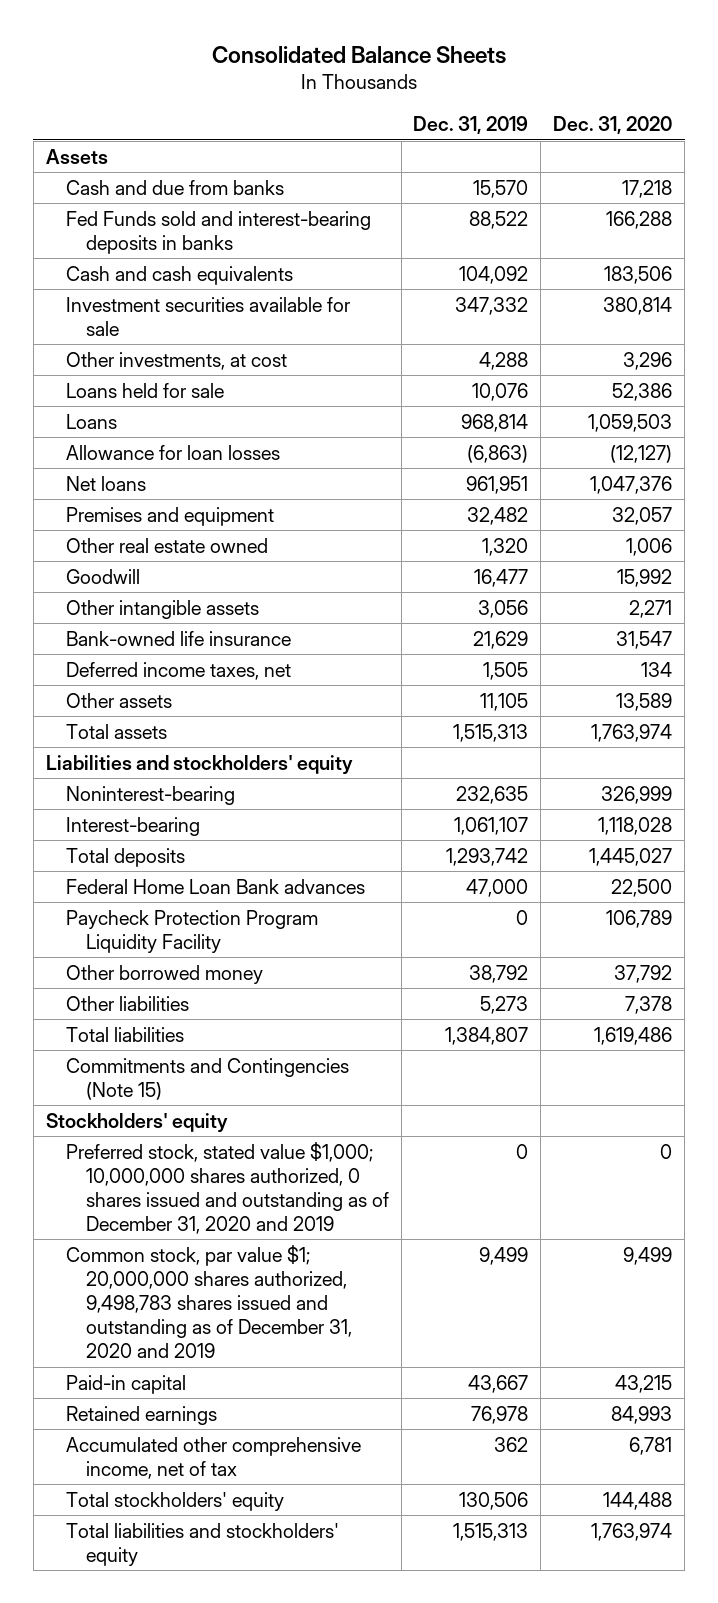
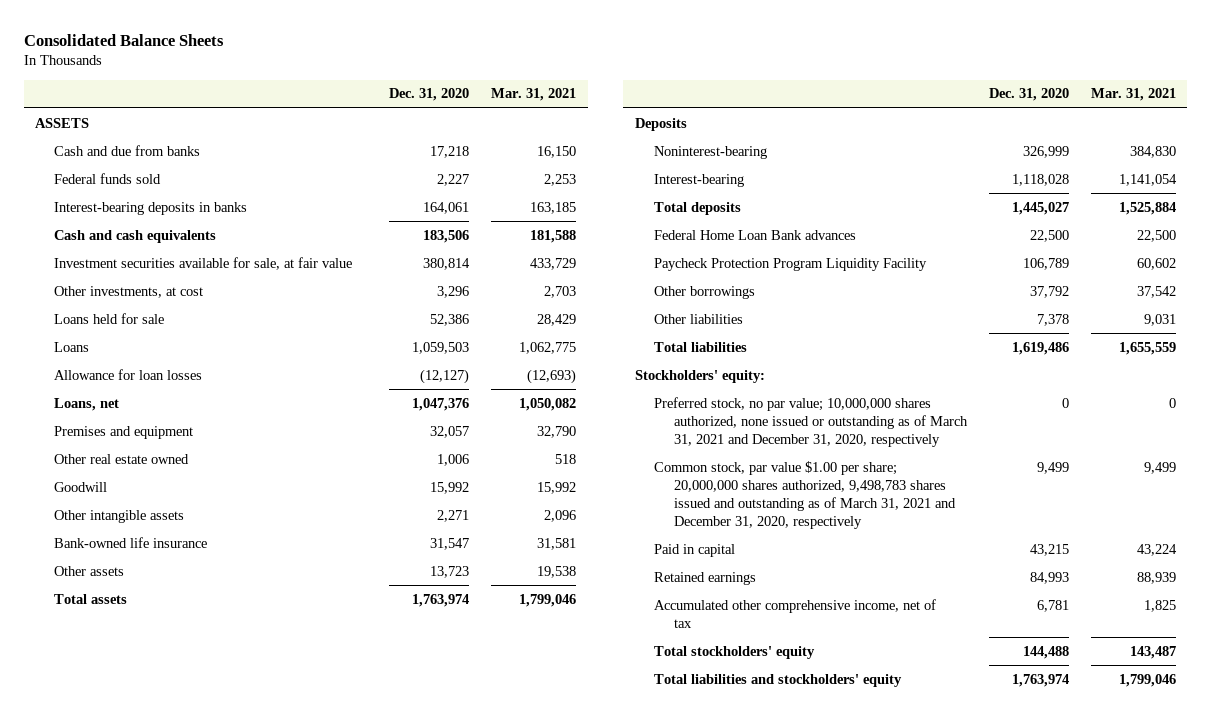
- | Dec. 31, 2019 | Dec. 31, 2020
+ | Dec. 31, 2020 | Mar. 31, 2021
- Assets
+ ASSETS
- Fed Funds sold and interest-bearing deposits in banks | 88,522 | 166,288
+ Federal funds sold | 2,227 | 2,253
+ Interest-bearing deposits in banks | 164,061 | 163,185
- Investment securities available for sale | 347,332 | 380,814
+ Investment securities available for sale, at fair value | 380,814 | 433,729
- Net loans | 961,951 | 1,047,376
+ Loans, net | 1,047,376 | 1,050,082
- Deferred income taxes, net | 1,505 | 134
- Other assets | 11,105 | 13,589
+ Other assets | 13,723 | 19,538
- Liabilities and stockholders' equity
+ Deposits
- Other borrowed money | 38,792 | 37,792
+ Other borrowings | 37,792 | 37,542
- Commitments and Contingencies (Note 15)
- Stockholders' equity
- Preferred stock, stated value $1,000; 10,000,000 shares authorized, 0 shares issued and outstanding as of December 31, 2020 and 2019 | 0 | 0
- Common stock, par value $1; 20,000,000 shares authorized, 9,498,783 shares issued and outstanding as of December 31, 2020 and 2019 | 9,499 | 9,499
- Paid-in capital | 43,667 | 43,215
+ Stockholders' equity:
+ Preferred stock, no par value; 10,000,000 shares authorized, none issued or outstanding as of March 31, 2021 and December 31, 2020, respectively | 0 | 0
+ Common stock, par value $1.00 per share; 20,000,000 shares authorized, 9,498,783 shares issued and outstanding as of March 31, 2021 and December 31, 2020, respectively | 9,499 | 9,499
+ Paid in capital | 43,215 | 43,224

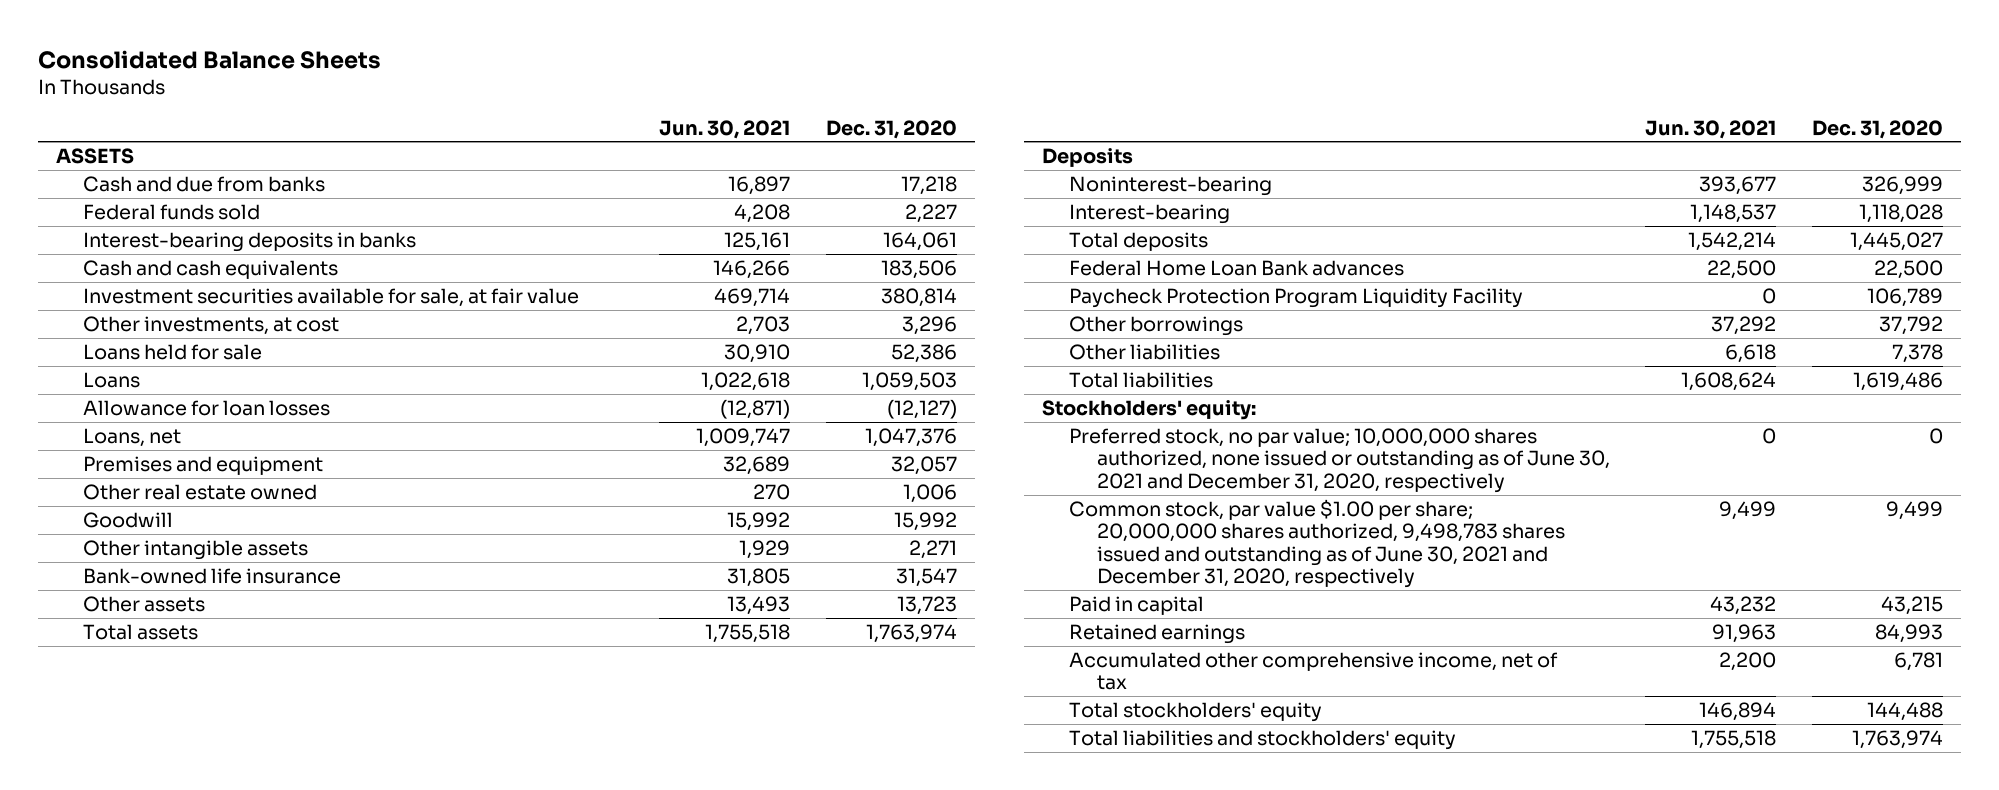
- | Dec. 31, 2020 | Mar. 31, 2021
+ | Jun. 30, 2021 | Dec. 31, 2020
- Preferred stock, no par value; 10,000,000 shares authorized, none issued or outstanding as of March 31, 2021 and December 31, 2020, respectively | 0 | 0
- Common stock, par value $1.00 per share; 20,000,000 shares authorized, 9,498,783 shares issued and outstanding as of March 31, 2021 and December 31, 2020, respectively | 9,499 | 9,499
+ Preferred stock, no par value; 10,000,000 shares authorized, none issued or outstanding as of June 30, 2021 and December 31, 2020, respectively | 0 | 0
+ Common stock, par value $1.00 per share; 20,000,000 shares authorized, 9,498,783 shares issued and outstanding as of June 30, 2021 and December 31, 2020, respectively | 9,499 | 9,499

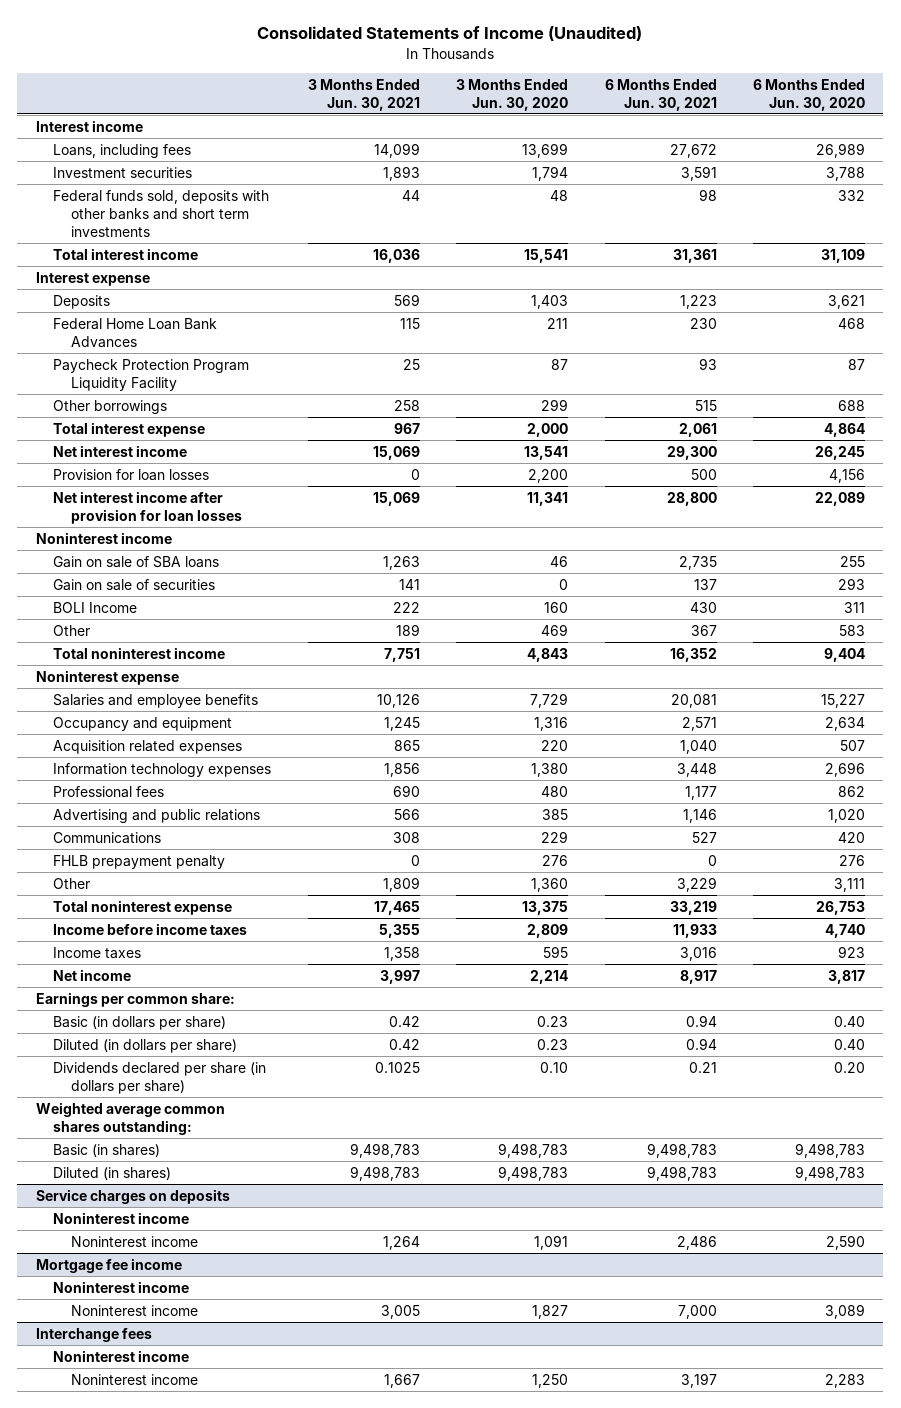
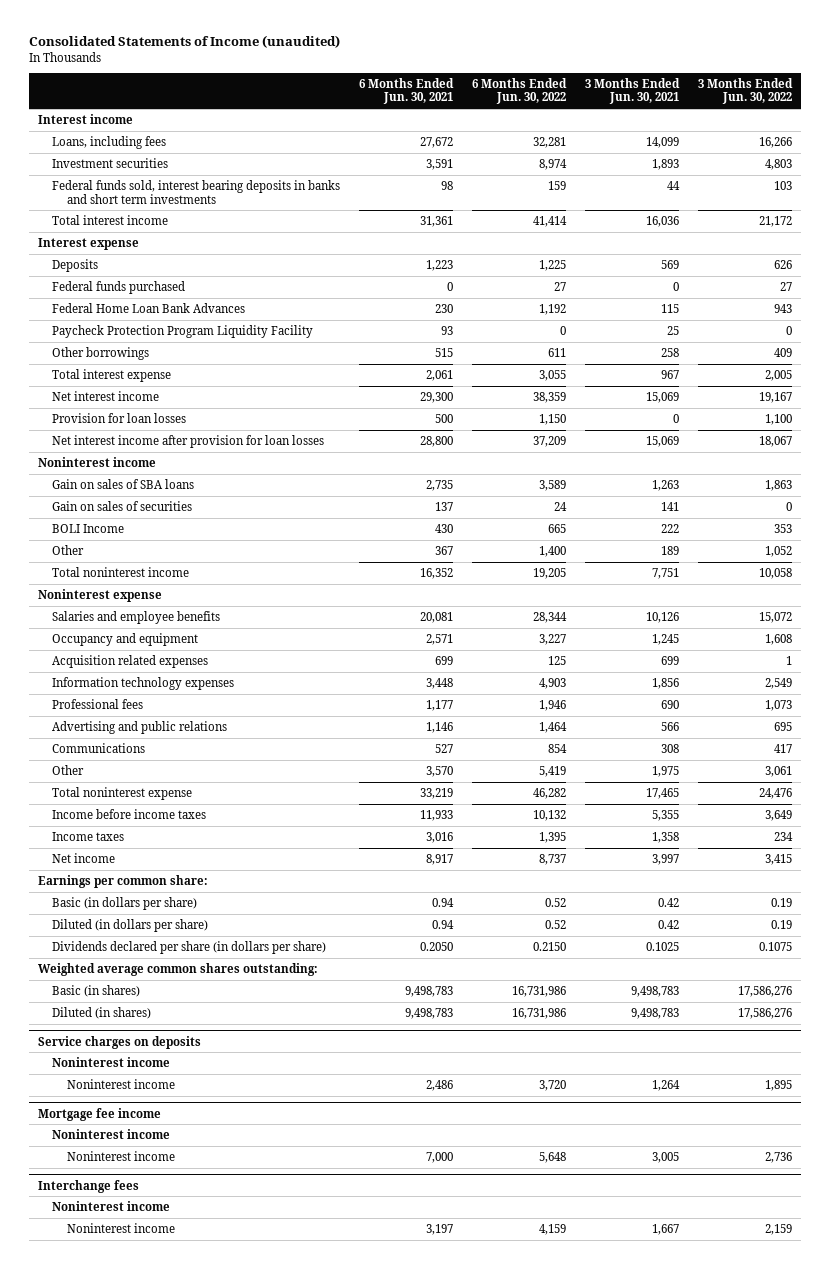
- Consolidated Statements of Income (Unaudited)
+ Consolidated Statements of Income (unaudited)
- | 3 Months Ended Jun. 30, 2021 | 3 Months Ended Jun. 30, 2020 | 6 Months Ended Jun. 30, 2021 | 6 Months Ended Jun. 30, 2020
+ | 6 Months Ended Jun. 30, 2021 | 6 Months Ended Jun. 30, 2022 | 3 Months Ended Jun. 30, 2021 | 3 Months Ended Jun. 30, 2022
- Federal funds sold, deposits with other banks and short term investments | 44 | 48 | 98 | 332
+ Federal funds sold, interest bearing deposits in banks and short term investments | 98 | 159 | 44 | 103
+ Federal funds purchased | 0 | 27 | 0 | 27
- Gain on sale of SBA loans | 1,263 | 46 | 2,735 | 255
- Gain on sale of securities | 141 | 0 | 137 | 293
+ Gain on sales of SBA loans | 2,735 | 3,589 | 1,263 | 1,863
+ Gain on sales of securities | 137 | 24 | 141 | 0
- Acquisition related expenses | 865 | 220 | 1,040 | 507
+ Acquisition related expenses | 699 | 125 | 699 | 1
- FHLB prepayment penalty | 0 | 276 | 0 | 276
- Other | 1,809 | 1,360 | 3,229 | 3,111
+ Other | 3,570 | 5,419 | 1,975 | 3,061
- Dividends declared per share (in dollars per share) | 0.1025 | 0.10 | 0.21 | 0.20
+ Dividends declared per share (in dollars per share) | 0.2050 | 0.2150 | 0.1025 | 0.1075

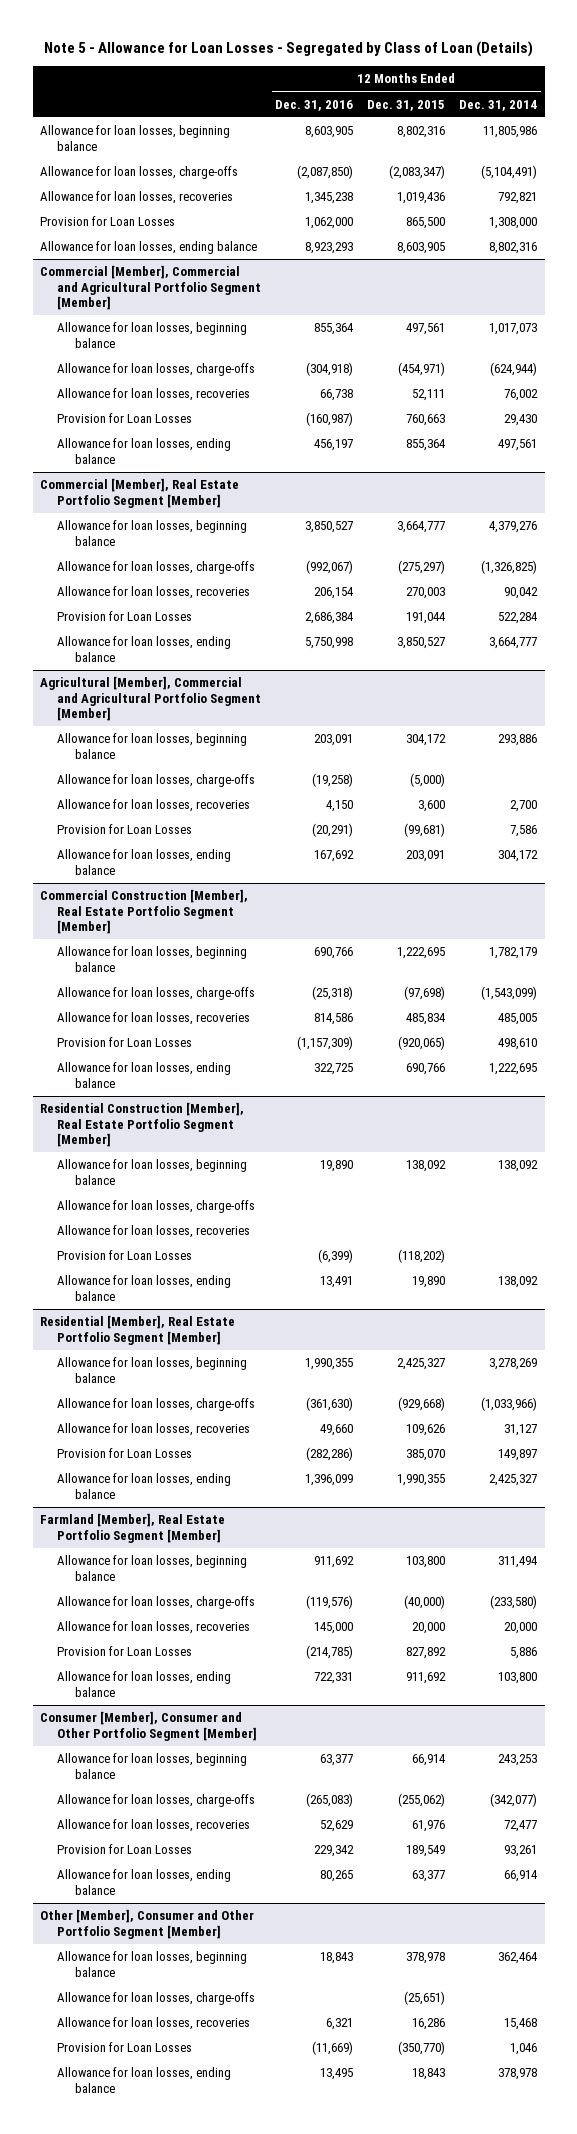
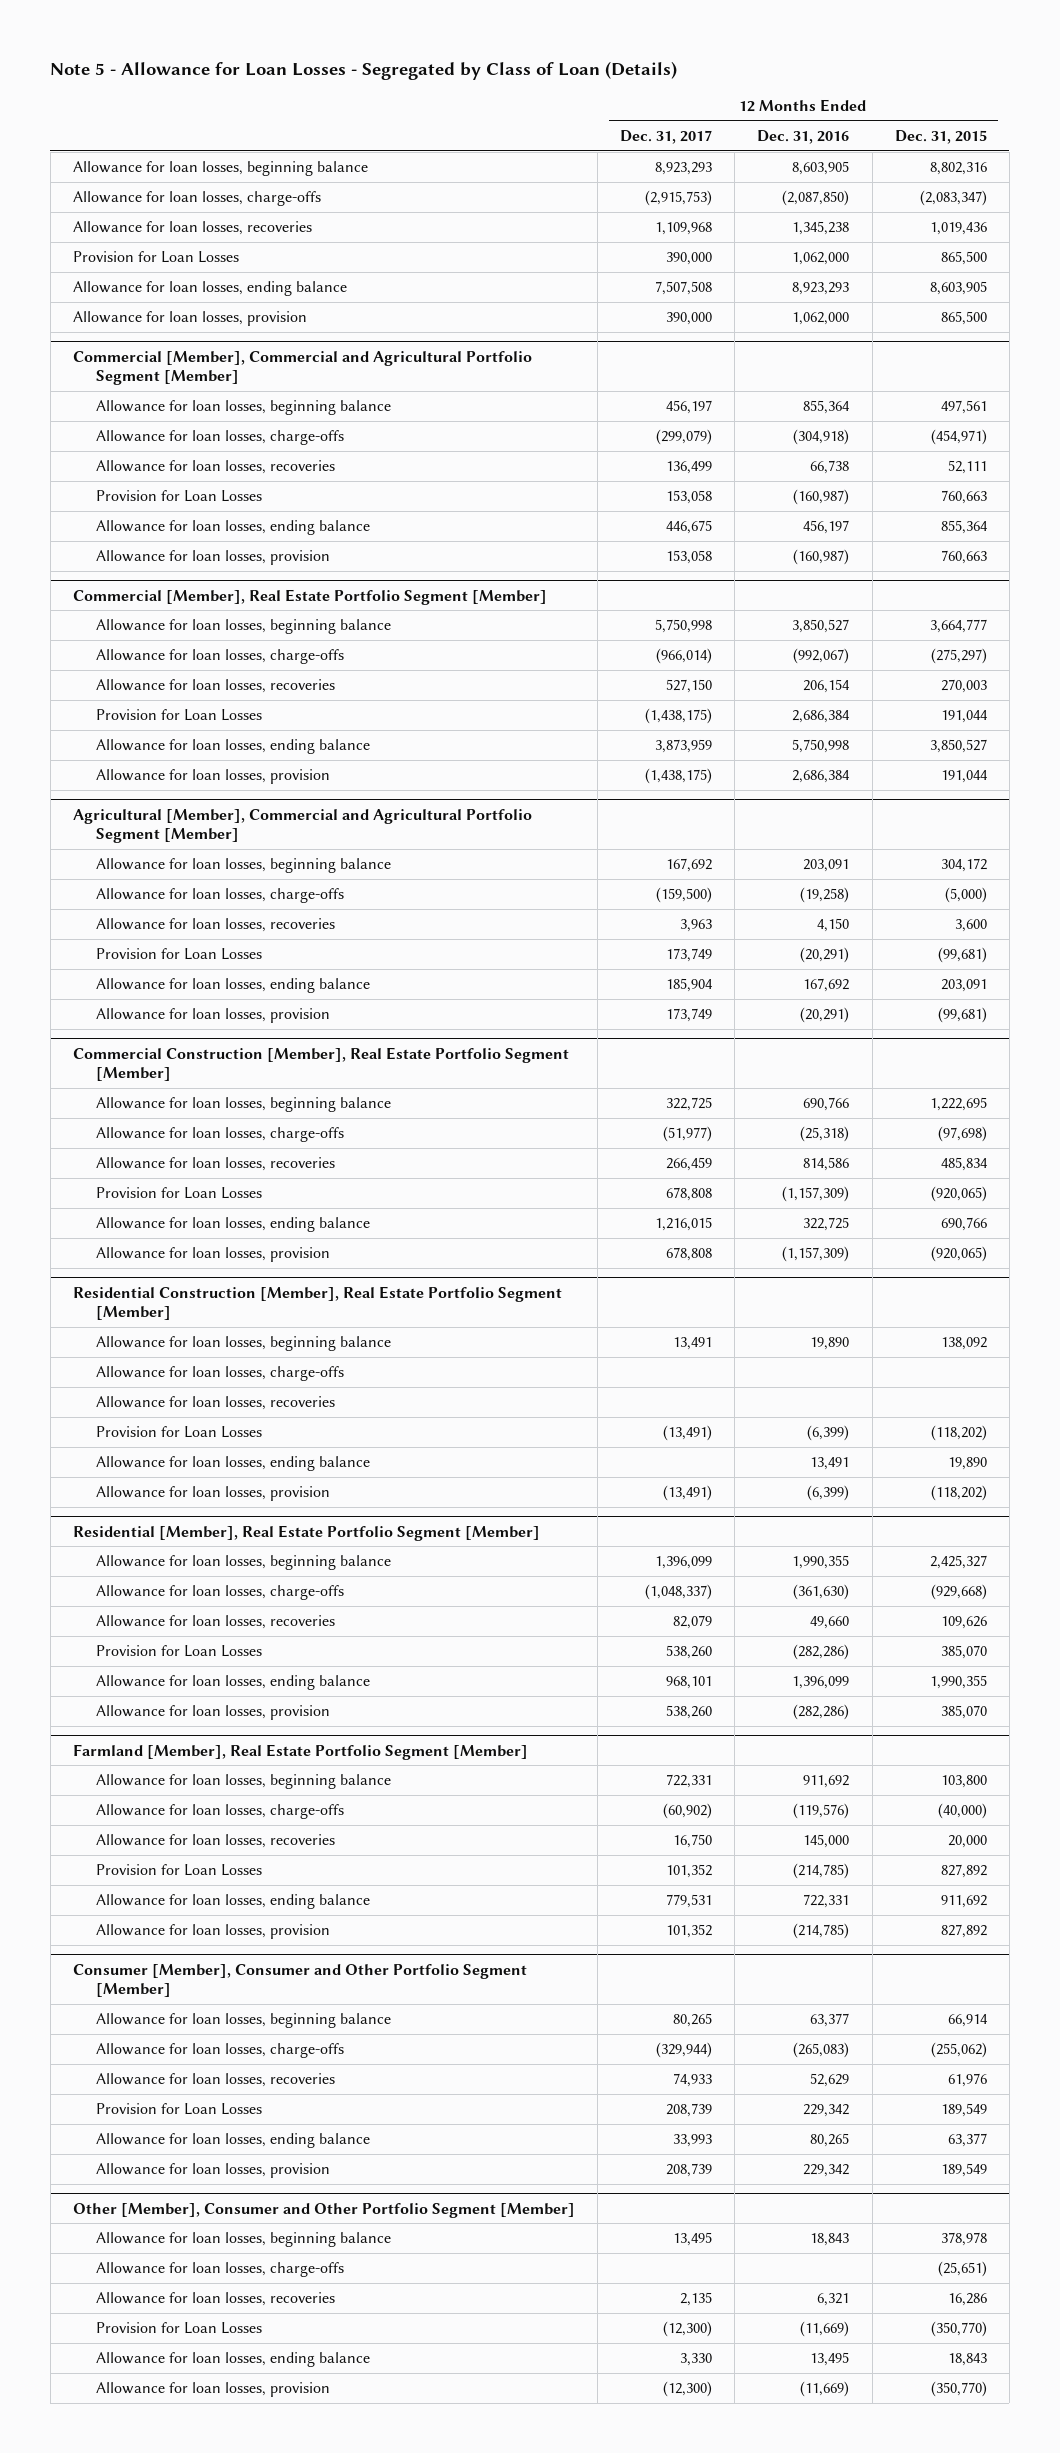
- | 12 Months Ended Dec. 31, 2016 | 12 Months Ended Dec. 31, 2015 | 12 Months Ended Dec. 31, 2014
+ | 12 Months Ended Dec. 31, 2017 | 12 Months Ended Dec. 31, 2016 | 12 Months Ended Dec. 31, 2015
+ Allowance for loan losses, provision | 390,000 | 1,062,000 | 865,500
@ Commercial [Member], Commercial and Agricultural Portfolio Segment [Member]
+ Allowance for loan losses, provision | 153,058 | (160,987) | 760,663
@ Commercial [Member], Real Estate Portfolio Segment [Member]
+ Allowance for loan losses, provision | (1,438,175) | 2,686,384 | 191,044
@ Agricultural [Member], Commercial and Agricultural Portfolio Segment [Member]
+ Allowance for loan losses, provision | 173,749 | (20,291) | (99,681)
@ Commercial Construction [Member], Real Estate Portfolio Segment [Member]
+ Allowance for loan losses, provision | 678,808 | (1,157,309) | (920,065)
@ Residential Construction [Member], Real Estate Portfolio Segment [Member]
+ Allowance for loan losses, provision | (13,491) | (6,399) | (118,202)
@ Residential [Member], Real Estate Portfolio Segment [Member]
+ Allowance for loan losses, provision | 538,260 | (282,286) | 385,070
@ Farmland [Member], Real Estate Portfolio Segment [Member]
+ Allowance for loan losses, provision | 101,352 | (214,785) | 827,892
@ Consumer [Member], Consumer and Other Portfolio Segment [Member]
+ Allowance for loan losses, provision | 208,739 | 229,342 | 189,549
@ Other [Member], Consumer and Other Portfolio Segment [Member]
+ Allowance for loan losses, provision | (12,300) | (11,669) | (350,770)

